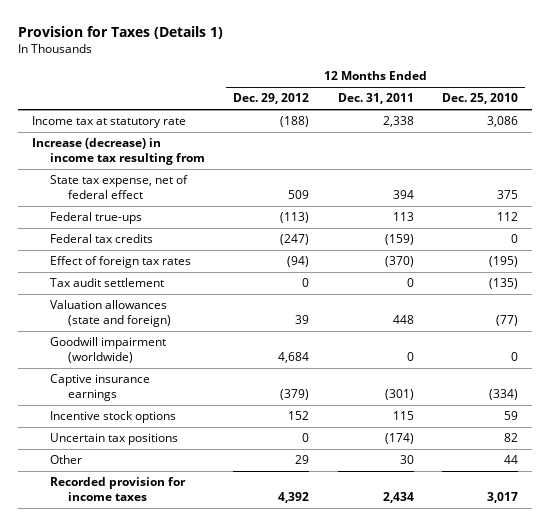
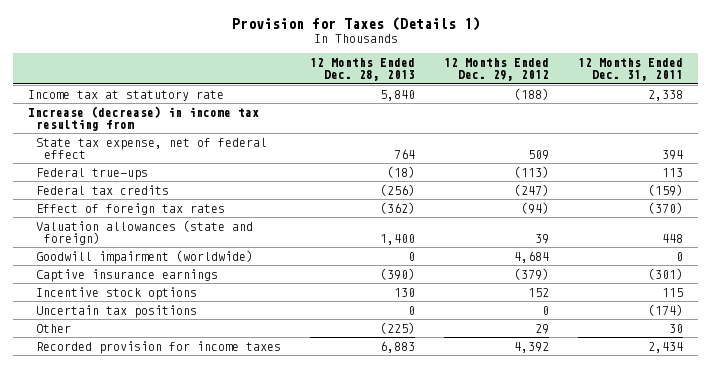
- | 12 Months Ended Dec. 29, 2012 | 12 Months Ended Dec. 31, 2011 | 12 Months Ended Dec. 25, 2010
+ | 12 Months Ended Dec. 28, 2013 | 12 Months Ended Dec. 29, 2012 | 12 Months Ended Dec. 31, 2011
- Tax audit settlement | 0 | 0 | (135)

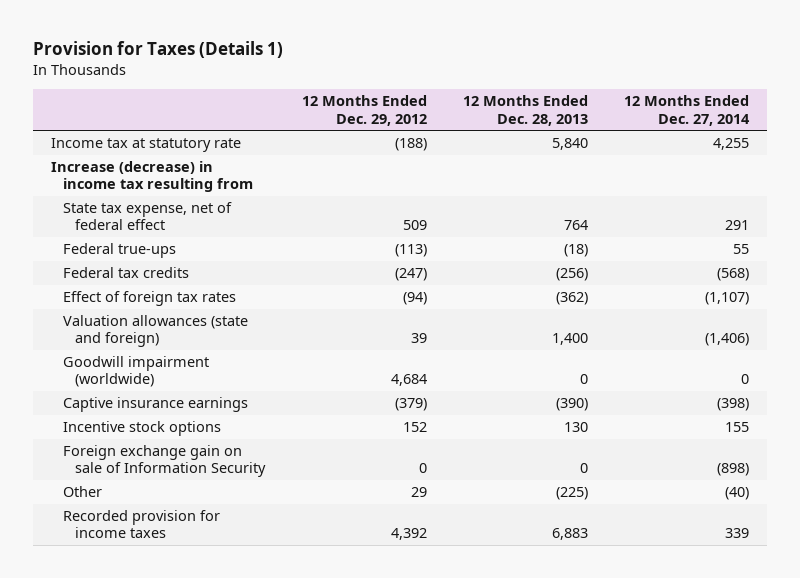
- | 12 Months Ended Dec. 28, 2013 | 12 Months Ended Dec. 29, 2012 | 12 Months Ended Dec. 31, 2011
+ | 12 Months Ended Dec. 29, 2012 | 12 Months Ended Dec. 28, 2013 | 12 Months Ended Dec. 27, 2014
- Uncertain tax positions | 0 | 0 | (174)
+ Foreign exchange gain on sale of Information Security | 0 | 0 | (898)

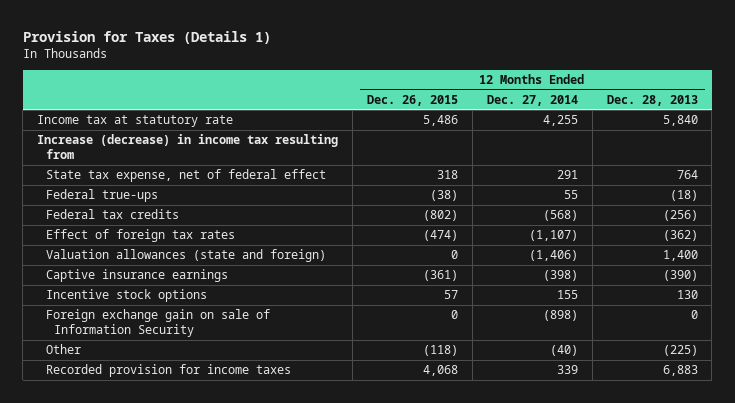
- | 12 Months Ended Dec. 29, 2012 | 12 Months Ended Dec. 28, 2013 | 12 Months Ended Dec. 27, 2014
+ | 12 Months Ended Dec. 26, 2015 | 12 Months Ended Dec. 27, 2014 | 12 Months Ended Dec. 28, 2013
- Goodwill impairment (worldwide) | 4,684 | 0 | 0

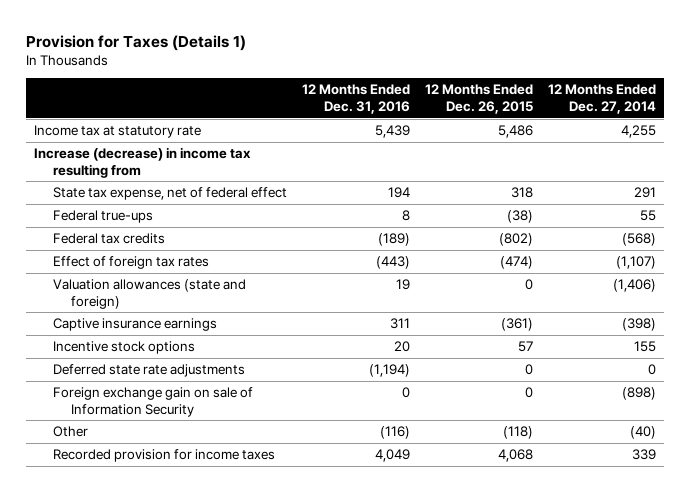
- | 12 Months Ended Dec. 26, 2015 | 12 Months Ended Dec. 27, 2014 | 12 Months Ended Dec. 28, 2013
+ | 12 Months Ended Dec. 31, 2016 | 12 Months Ended Dec. 26, 2015 | 12 Months Ended Dec. 27, 2014
+ Deferred state rate adjustments | (1,194) | 0 | 0

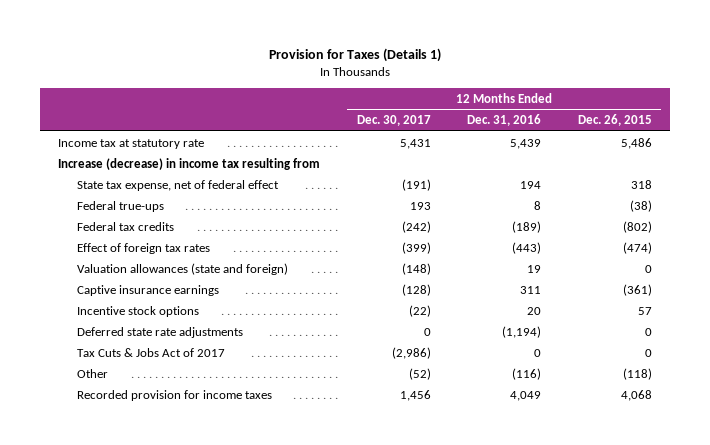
- | 12 Months Ended Dec. 31, 2016 | 12 Months Ended Dec. 26, 2015 | 12 Months Ended Dec. 27, 2014
+ | 12 Months Ended Dec. 30, 2017 | 12 Months Ended Dec. 31, 2016 | 12 Months Ended Dec. 26, 2015
- Foreign exchange gain on sale of Information Security | 0 | 0 | (898)
+ Tax Cuts & Jobs Act of 2017 | (2,986) | 0 | 0

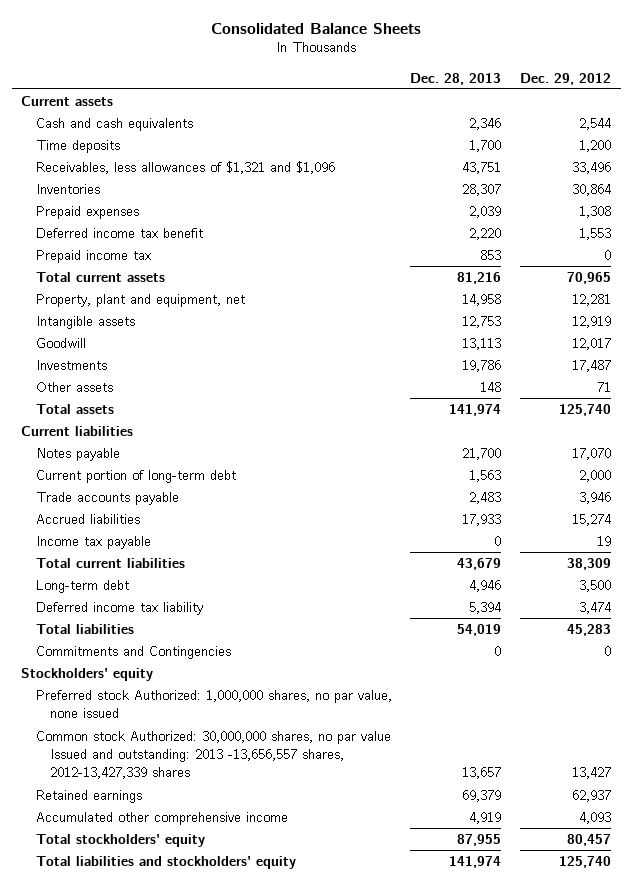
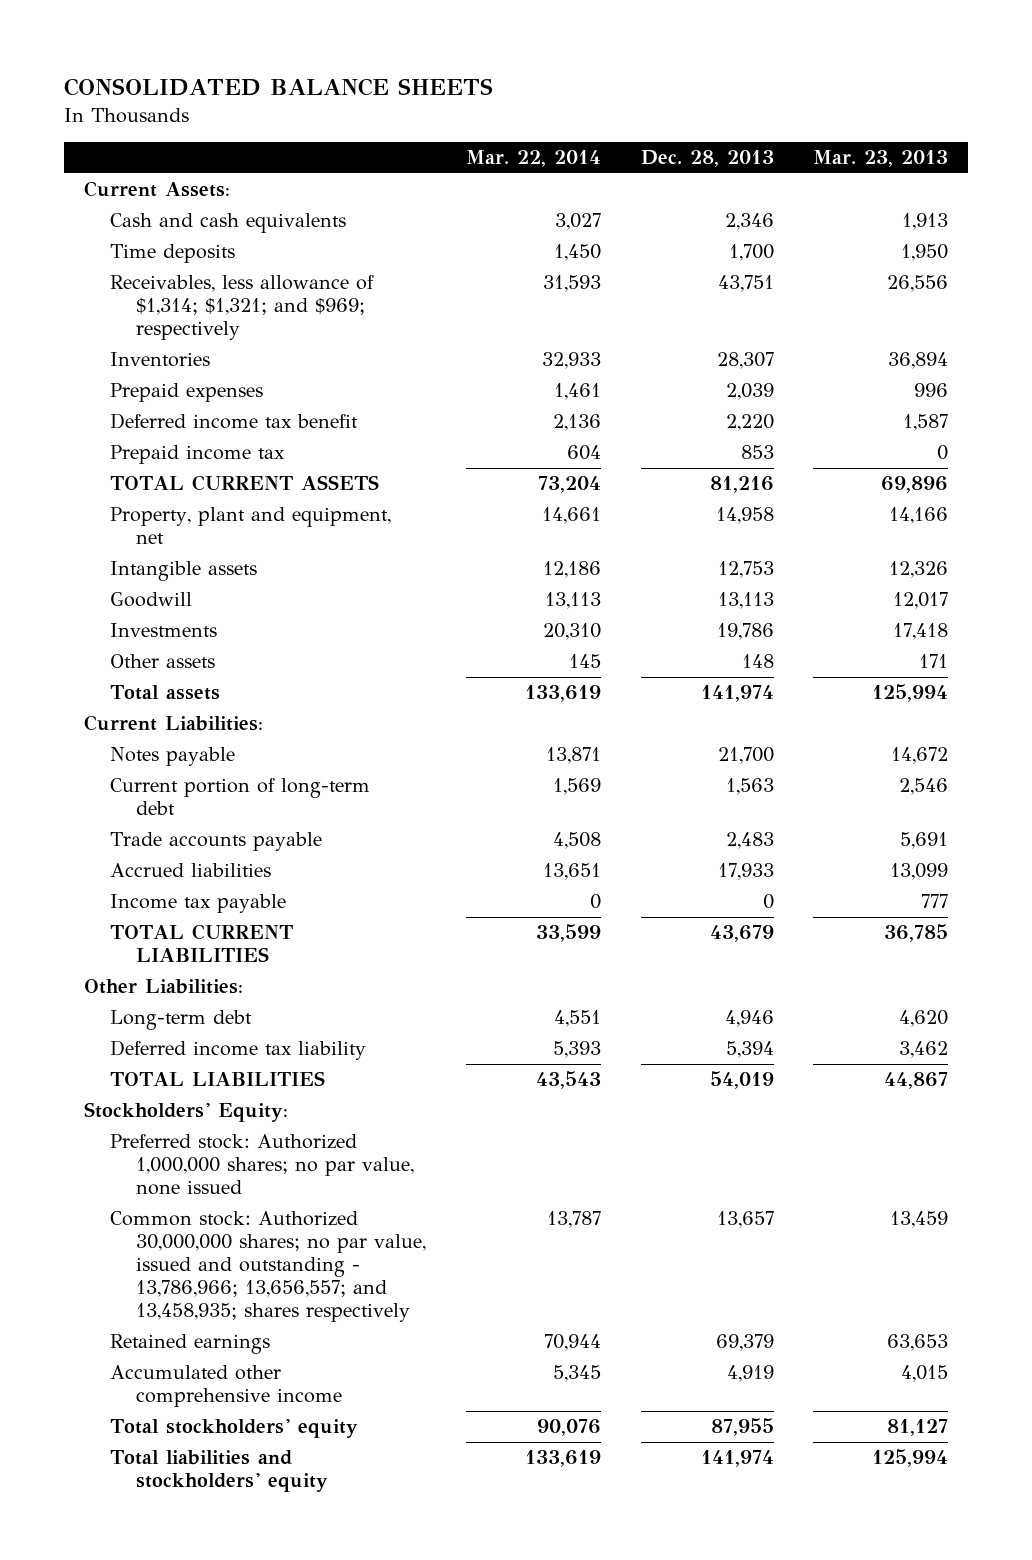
- Consolidated Balance Sheets
+ CONSOLIDATED BALANCE SHEETS
- | Dec. 28, 2013 | Dec. 29, 2012
+ | Mar. 22, 2014 | Dec. 28, 2013 | Mar. 23, 2013
- Current assets
+ Current Assets:
- Receivables, less allowances of $1,321 and $1,096 | 43,751 | 33,496
+ Receivables, less allowance of $1,314; $1,321; and $969; respectively | 31,593 | 43,751 | 26,556
- Total current assets | 81,216 | 70,965
+ TOTAL CURRENT ASSETS | 73,204 | 81,216 | 69,896
- Current liabilities
+ Current Liabilities:
- Total current liabilities | 43,679 | 38,309
+ TOTAL CURRENT LIABILITIES | 33,599 | 43,679 | 36,785
+ Other Liabilities:
- Total liabilities | 54,019 | 45,283
- Commitments and Contingencies | 0 | 0
- Stockholders' equity
- Preferred stock Authorized: 1,000,000 shares, no par value, none issued
- Common stock Authorized: 30,000,000 shares, no par value Issued and outstanding: 2013 -13,656,557 shares, 2012-13,427,339 shares | 13,657 | 13,427
+ TOTAL LIABILITIES | 43,543 | 54,019 | 44,867
+ Stockholders' Equity:
+ Preferred stock: Authorized 1,000,000 shares; no par value, none issued
+ Common stock: Authorized 30,000,000 shares; no par value, issued and outstanding - 13,786,966; 13,656,557; and 13,458,935; shares respectively | 13,787 | 13,657 | 13,459

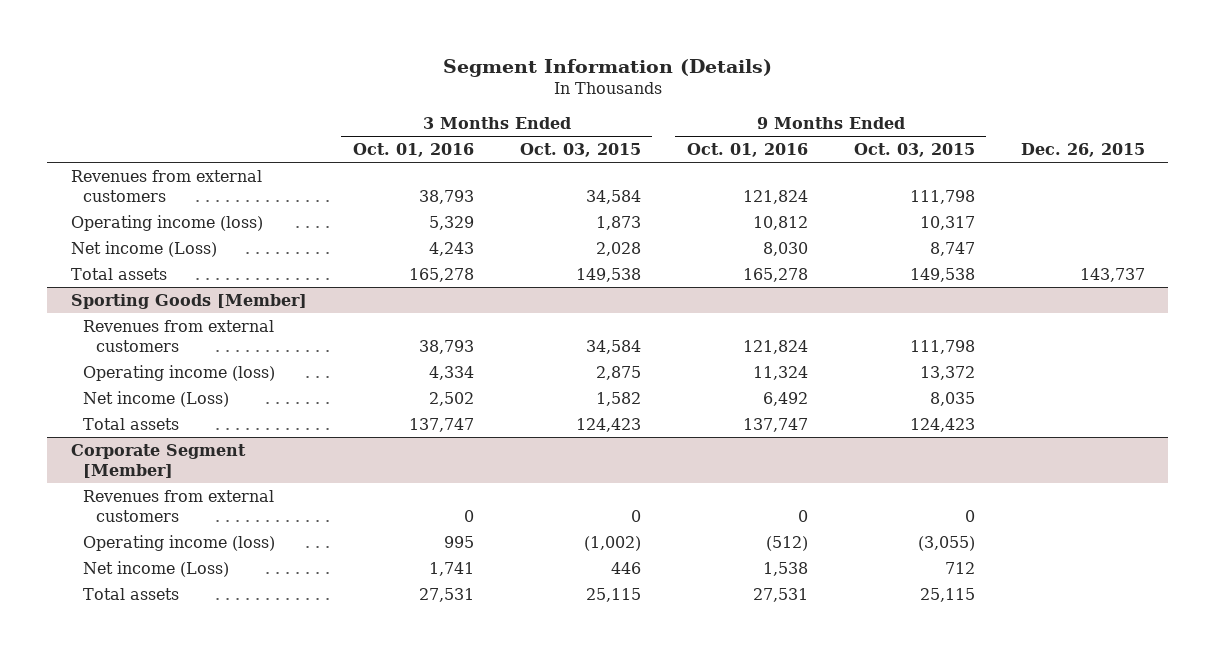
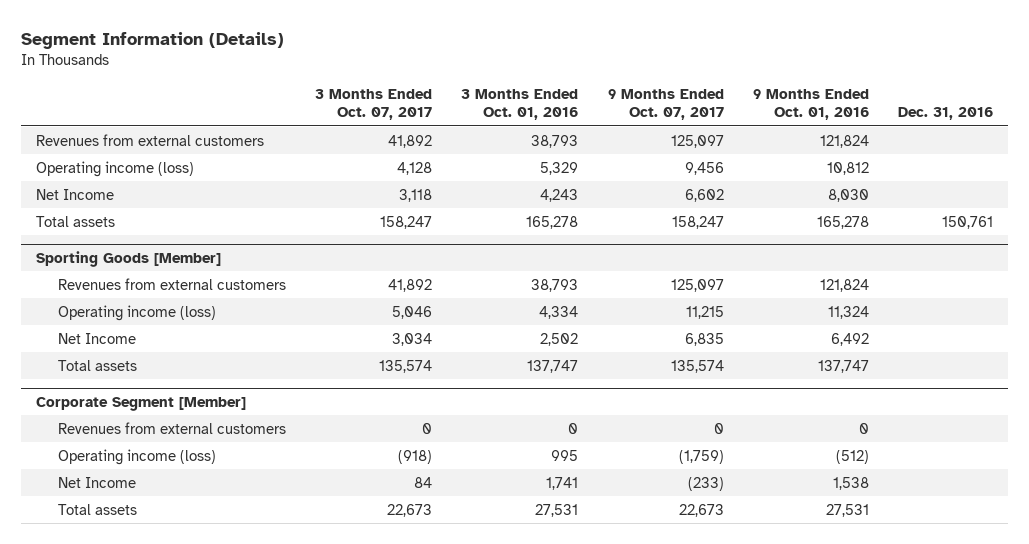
- | 3 Months Ended Oct. 01, 2016 | 3 Months Ended Oct. 03, 2015 | 9 Months Ended Oct. 01, 2016 | 9 Months Ended Oct. 03, 2015 | Dec. 26, 2015
+ | 3 Months Ended Oct. 07, 2017 | 3 Months Ended Oct. 01, 2016 | 9 Months Ended Oct. 07, 2017 | 9 Months Ended Oct. 01, 2016 | Dec. 31, 2016
- Net income (Loss) | 4,243 | 2,028 | 8,030 | 8,747 |
+ Net Income | 3,118 | 4,243 | 6,602 | 8,030 |
@ Sporting Goods [Member]
- Net income (Loss) | 2,502 | 1,582 | 6,492 | 8,035 |
+ Net Income | 3,034 | 2,502 | 6,835 | 6,492 |
@ Corporate Segment [Member]
- Net income (Loss) | 1,741 | 446 | 1,538 | 712 |
+ Net Income | 84 | 1,741 | (233) | 1,538 |

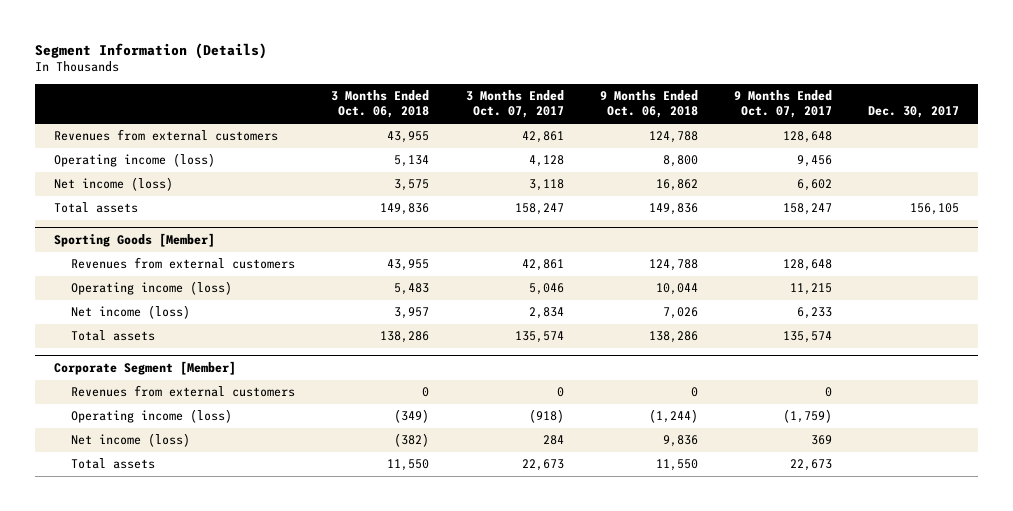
- | 3 Months Ended Oct. 07, 2017 | 3 Months Ended Oct. 01, 2016 | 9 Months Ended Oct. 07, 2017 | 9 Months Ended Oct. 01, 2016 | Dec. 31, 2016
+ | 3 Months Ended Oct. 06, 2018 | 3 Months Ended Oct. 07, 2017 | 9 Months Ended Oct. 06, 2018 | 9 Months Ended Oct. 07, 2017 | Dec. 30, 2017
- Revenues from external customers | 41,892 | 38,793 | 125,097 | 121,824 |
+ Revenues from external customers | 43,955 | 42,861 | 124,788 | 128,648 |
- Net Income | 3,118 | 4,243 | 6,602 | 8,030 |
+ Net income (loss) | 3,575 | 3,118 | 16,862 | 6,602 |
@ Sporting Goods [Member]
- Revenues from external customers | 41,892 | 38,793 | 125,097 | 121,824 |
+ Revenues from external customers | 43,955 | 42,861 | 124,788 | 128,648 |
- Net Income | 3,034 | 2,502 | 6,835 | 6,492 |
+ Net income (loss) | 3,957 | 2,834 | 7,026 | 6,233 |
@ Corporate Segment [Member]
- Net Income | 84 | 1,741 | (233) | 1,538 |
+ Net income (loss) | (382) | 284 | 9,836 | 369 |

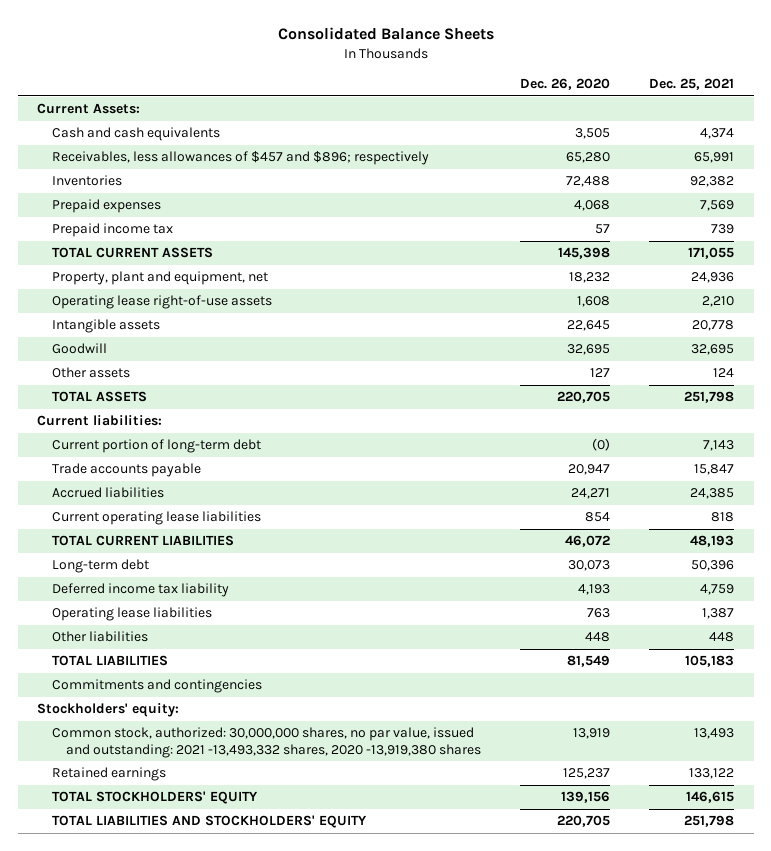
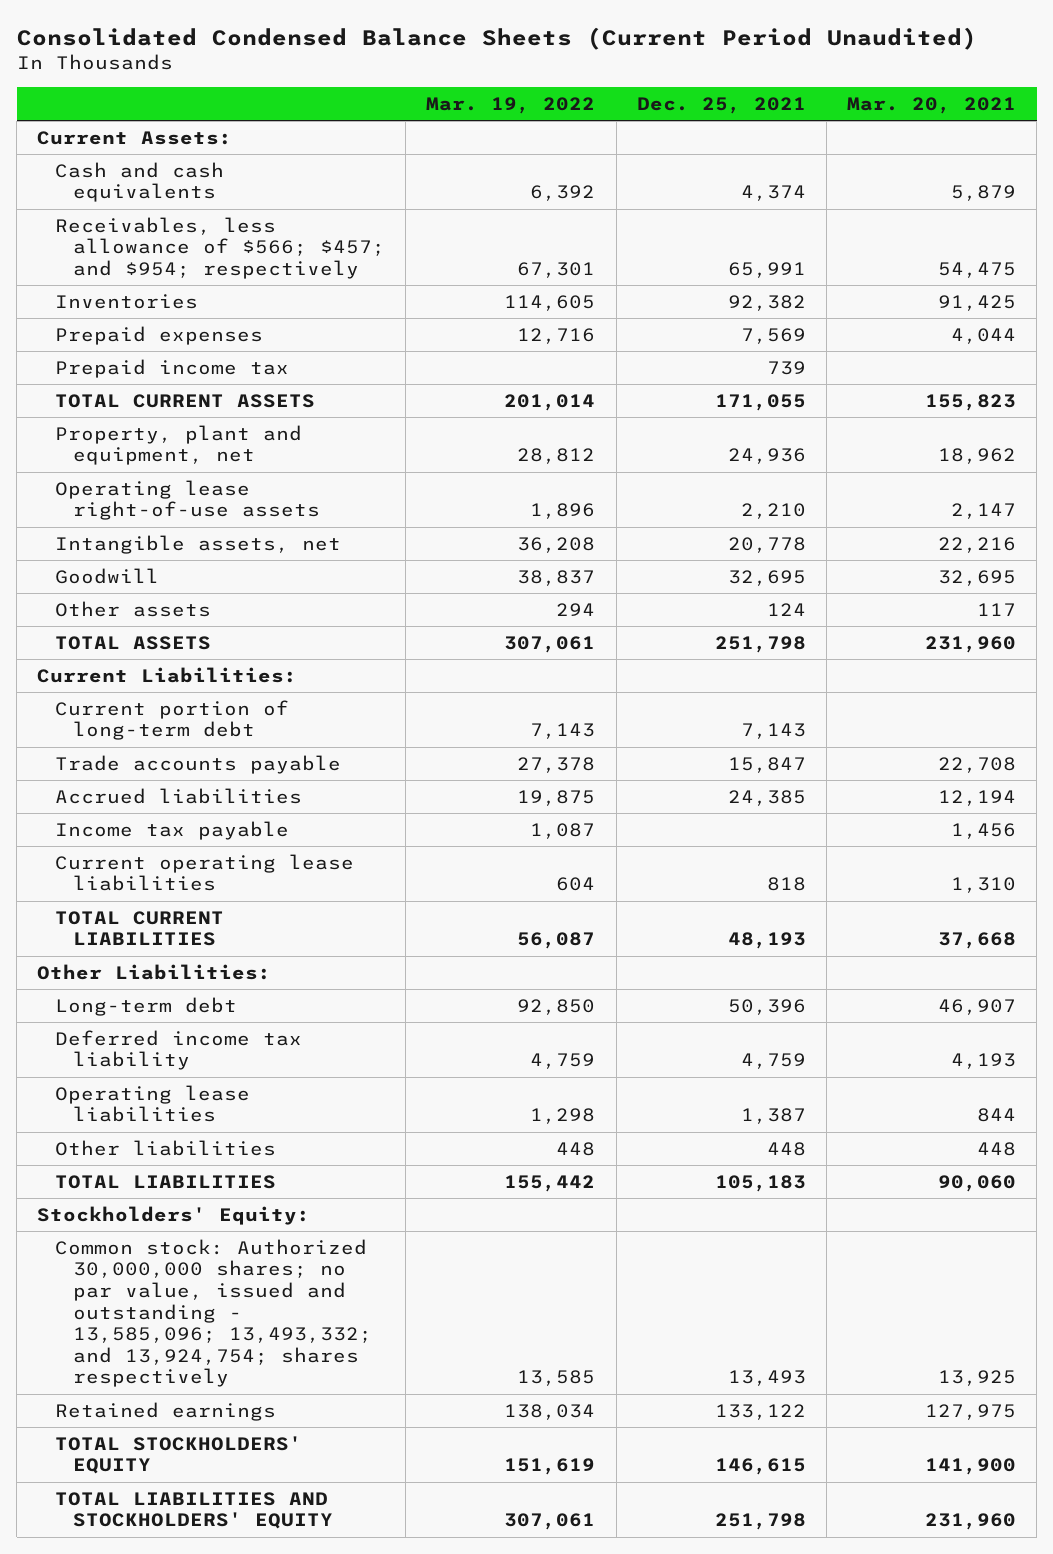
- Consolidated Balance Sheets
+ Consolidated Condensed Balance Sheets (Current Period Unaudited)
- | Dec. 26, 2020 | Dec. 25, 2021
+ | Mar. 19, 2022 | Dec. 25, 2021 | Mar. 20, 2021
- Receivables, less allowances of $457 and $896; respectively | 65,280 | 65,991
+ Receivables, less allowance of $566; $457; and $954; respectively | 67,301 | 65,991 | 54,475
- Intangible assets | 22,645 | 20,778
+ Intangible assets, net | 36,208 | 20,778 | 22,216
- Current liabilities:
+ Current Liabilities:
+ Income tax payable | 1,087 | | 1,456
+ Other Liabilities:
- Commitments and contingencies
- Stockholders' equity:
- Common stock, authorized: 30,000,000 shares, no par value, issued and outstanding: 2021 -13,493,332 shares, 2020 -13,919,380 shares | 13,919 | 13,493
+ Stockholders' Equity:
+ Common stock: Authorized 30,000,000 shares; no par value, issued and outstanding - 13,585,096; 13,493,332; and 13,924,754; shares respectively | 13,585 | 13,493 | 13,925

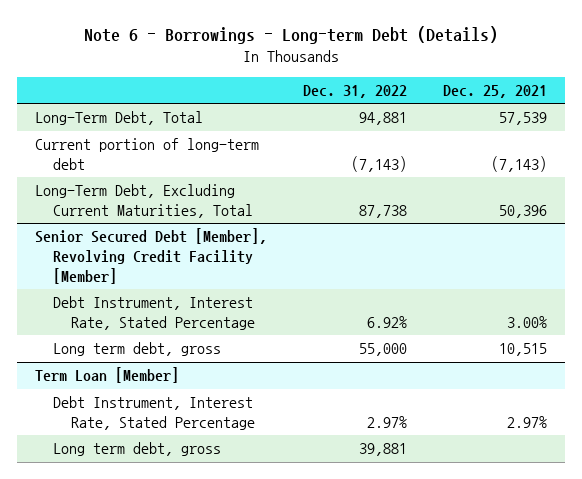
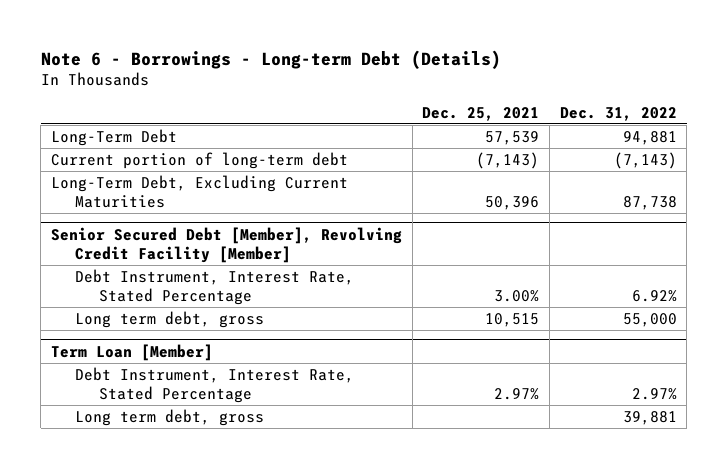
- | Dec. 31, 2022 | Dec. 25, 2021
+ | Dec. 25, 2021 | Dec. 31, 2022
- Long-Term Debt, Total | 94,881 | 57,539
+ Long-Term Debt | 57,539 | 94,881
- Long-Term Debt, Excluding Current Maturities, Total | 87,738 | 50,396
+ Long-Term Debt, Excluding Current Maturities | 50,396 | 87,738

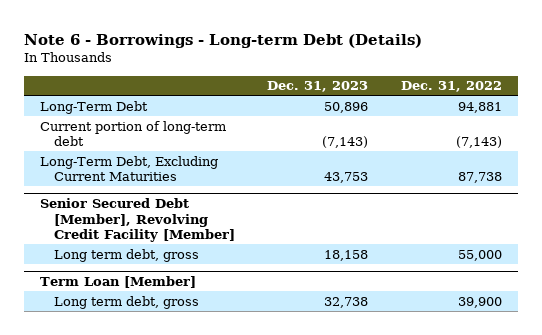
- | Dec. 25, 2021 | Dec. 31, 2022
+ | Dec. 31, 2023 | Dec. 31, 2022
@ Senior Secured Debt [Member], Revolving Credit Facility [Member]
- Debt Instrument, Interest Rate, Stated Percentage | 3.00% | 6.92%
@ Term Loan [Member]
- Debt Instrument, Interest Rate, Stated Percentage | 2.97% | 2.97%
- Long term debt, gross | | 39,881
+ Long term debt, gross | 32,738 | 39,900

